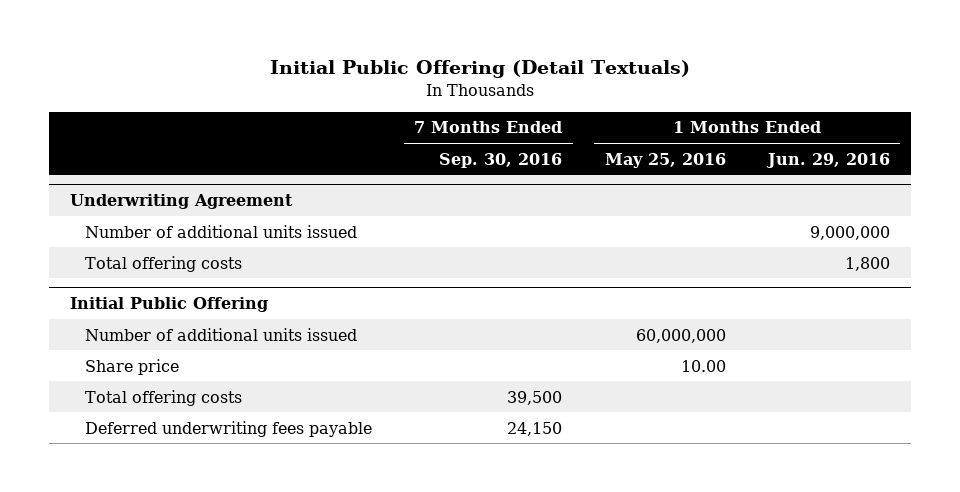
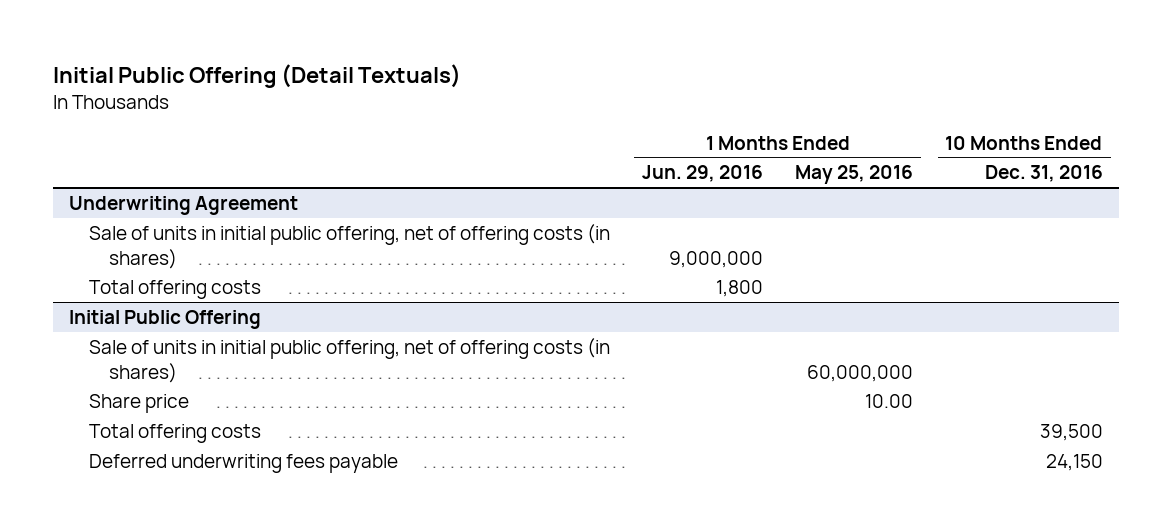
- | 7 Months Ended Sep. 30, 2016 | 1 Months Ended May 25, 2016 | 1 Months Ended Jun. 29, 2016
+ | 1 Months Ended Jun. 29, 2016 | 1 Months Ended May 25, 2016 | 10 Months Ended Dec. 31, 2016
@ Underwriting Agreement
- Number of additional units issued | | | 9,000,000
+ Sale of units in initial public offering, net of offering costs (in shares) | 9,000,000 | |
@ Initial Public Offering
- Number of additional units issued | | 60,000,000 |
+ Sale of units in initial public offering, net of offering costs (in shares) | | 60,000,000 |

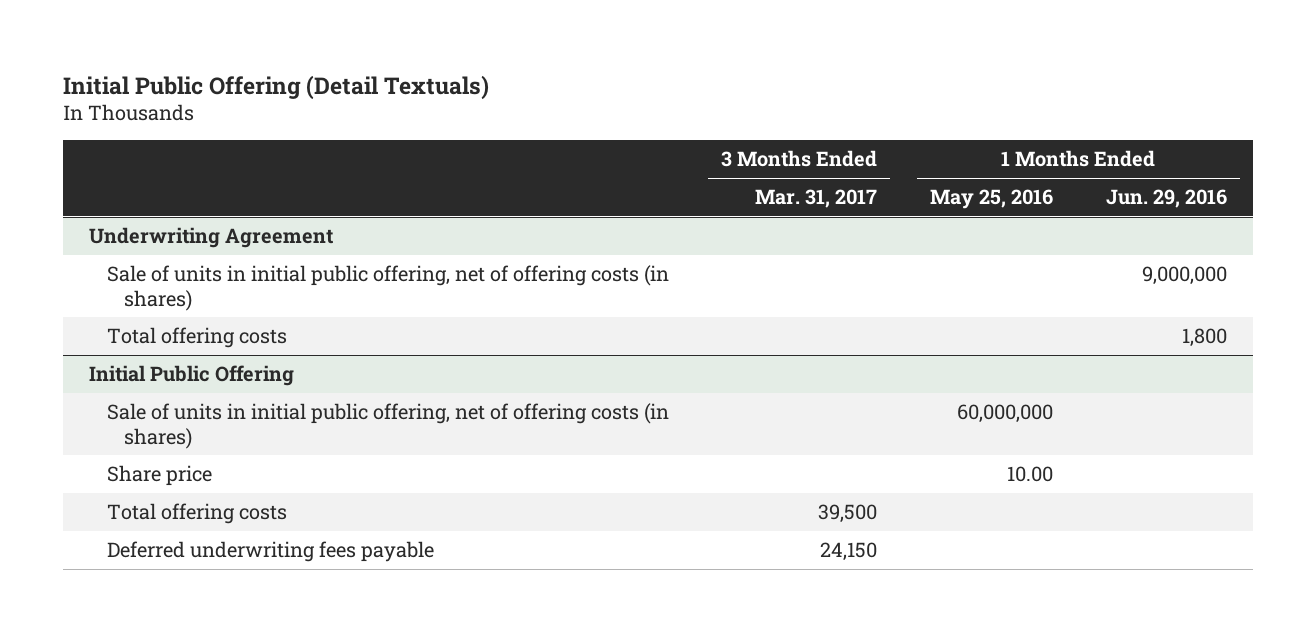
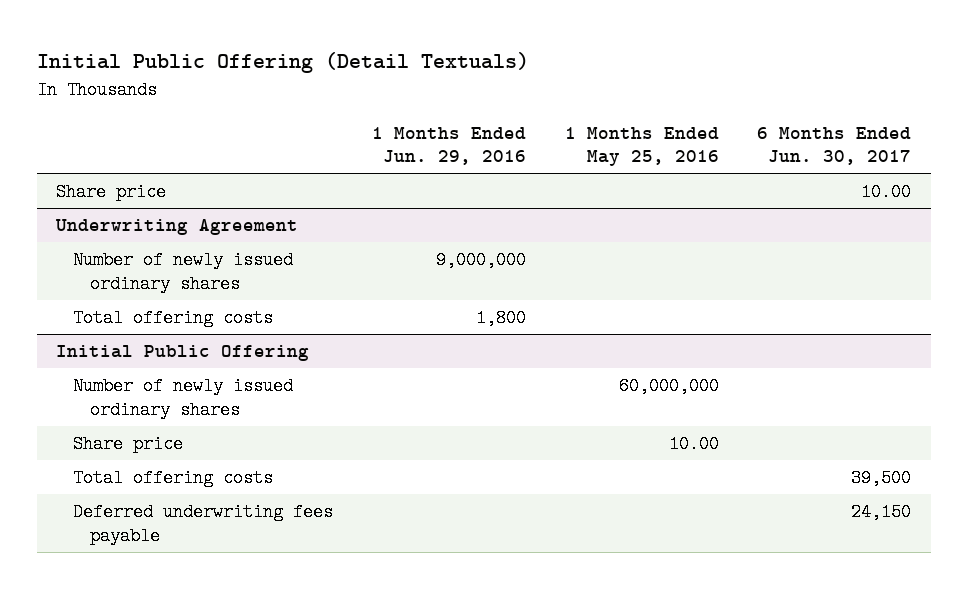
- | 3 Months Ended Mar. 31, 2017 | 1 Months Ended May 25, 2016 | 1 Months Ended Jun. 29, 2016
+ | 1 Months Ended Jun. 29, 2016 | 1 Months Ended May 25, 2016 | 6 Months Ended Jun. 30, 2017
+ Share price | | | 10.00
@ Underwriting Agreement
- Sale of units in initial public offering, net of offering costs (in shares) | | | 9,000,000
+ Number of newly issued ordinary shares | 9,000,000 | |
@ Initial Public Offering
- Sale of units in initial public offering, net of offering costs (in shares) | | 60,000,000 |
+ Number of newly issued ordinary shares | | 60,000,000 |

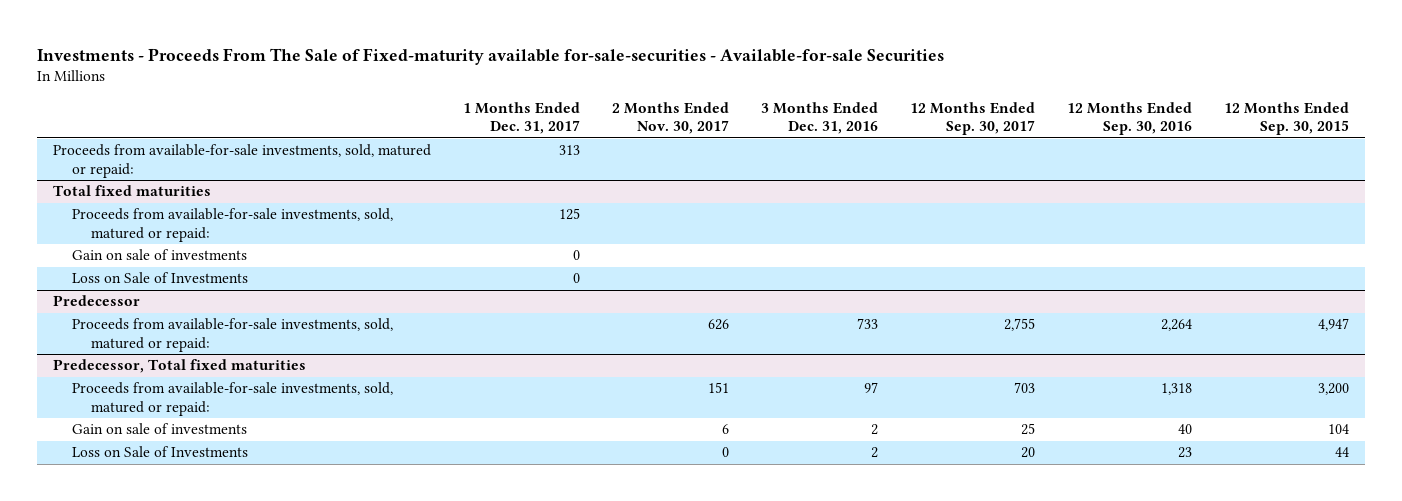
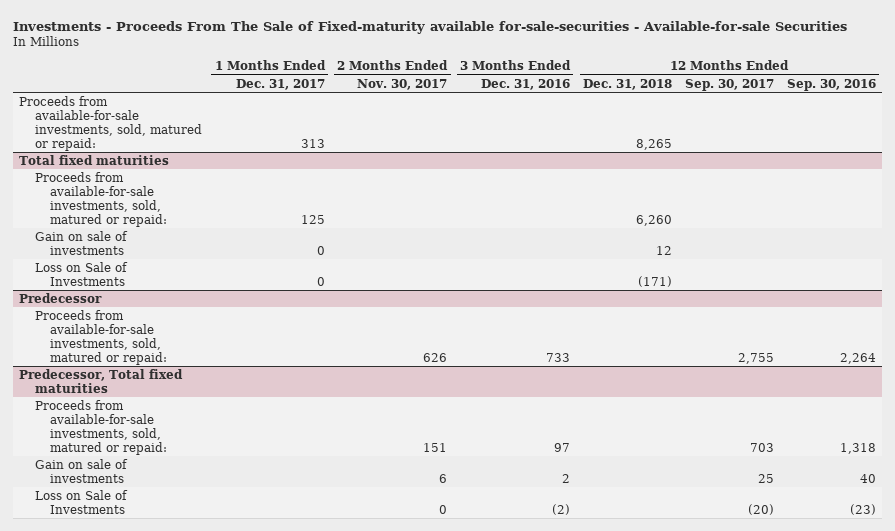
- | 1 Months Ended Dec. 31, 2017 | 2 Months Ended Nov. 30, 2017 | 3 Months Ended Dec. 31, 2016 | 12 Months Ended Sep. 30, 2017 | 12 Months Ended Sep. 30, 2016 | 12 Months Ended Sep. 30, 2015
+ | 1 Months Ended Dec. 31, 2017 | 2 Months Ended Nov. 30, 2017 | 3 Months Ended Dec. 31, 2016 | 12 Months Ended Dec. 31, 2018 | 12 Months Ended Sep. 30, 2017 | 12 Months Ended Sep. 30, 2016
@ Predecessor, Total fixed maturities
- Loss on Sale of Investments | | 0 | 2 | 20 | 23 | 44
+ Loss on Sale of Investments | | 0 | (2) | | (20) | (23)

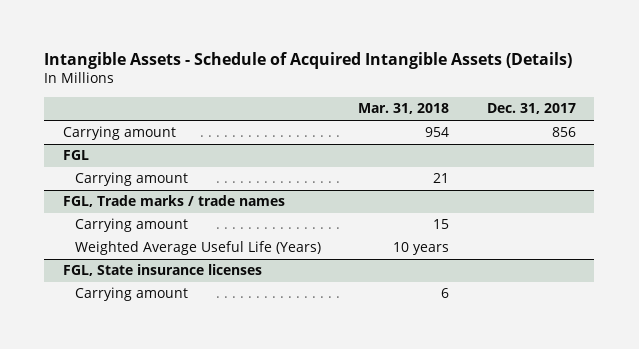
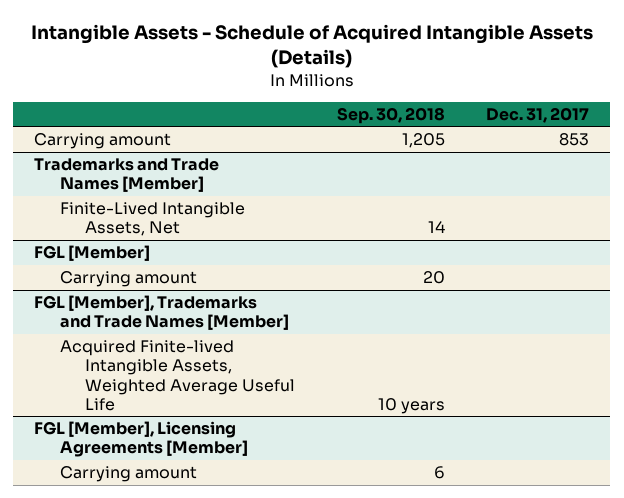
- | Mar. 31, 2018 | Dec. 31, 2017
+ | Sep. 30, 2018 | Dec. 31, 2017
- Carrying amount | 954 | 856
- FGL
+ Carrying amount | 1,205 | 853
+ Trademarks and Trade Names [Member]
+ Finite-Lived Intangible Assets, Net | 14 |
+ FGL [Member]
- FGL, Trade marks / trade names
- Carrying amount | 15 |
- Weighted Average Useful Life (Years) | 10 years |
- FGL, State insurance licenses
- Carrying amount | 6 |
+ FGL [Member], Trademarks and Trade Names [Member]
+ Acquired Finite-lived Intangible Assets, Weighted Average Useful Life | 10 years |
+ FGL [Member], Licensing Agreements [Member]
+ Carrying amount | 6 |

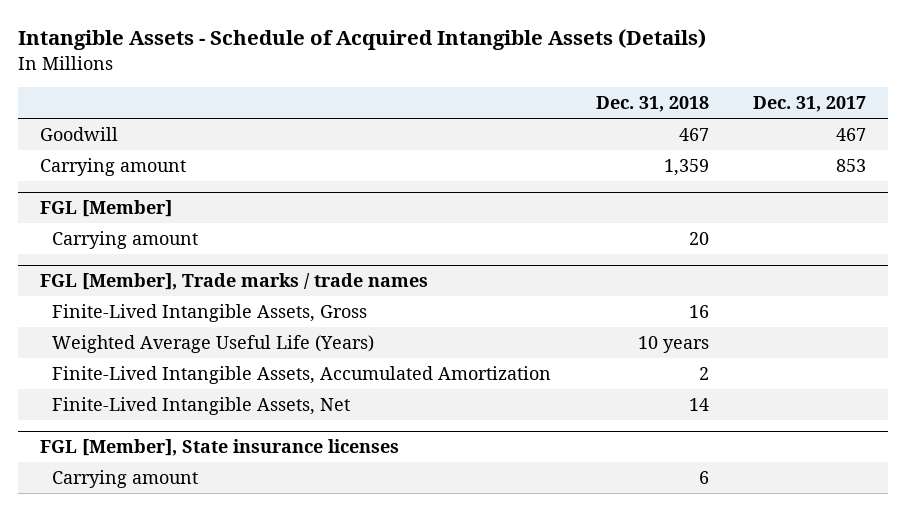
- | Sep. 30, 2018 | Dec. 31, 2017
+ | Dec. 31, 2018 | Dec. 31, 2017
+ Goodwill | 467 | 467
- Trademarks and Trade Names [Member]
- Finite-Lived Intangible Assets, Net | 14 |
- FGL [Member], Trademarks and Trade Names [Member]
- Acquired Finite-lived Intangible Assets, Weighted Average Useful Life | 10 years |
- FGL [Member], Licensing Agreements [Member]
- Carrying amount | 6 |
+ FGL [Member], Trade marks / trade names
+ Finite-Lived Intangible Assets, Gross | 16 |
+ Weighted Average Useful Life (Years) | 10 years |
+ Finite-Lived Intangible Assets, Accumulated Amortization | 2 |
+ Finite-Lived Intangible Assets, Net | 14 |
+ FGL [Member], State insurance licenses
+ Carrying amount | 6 |

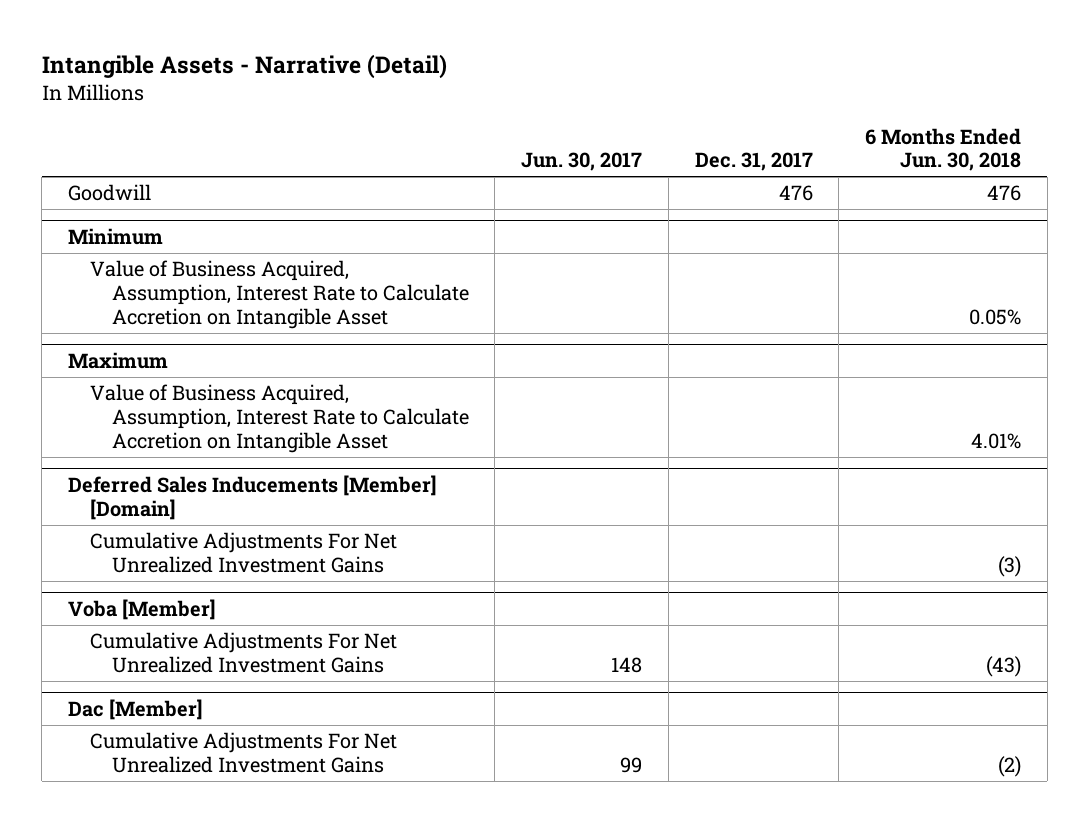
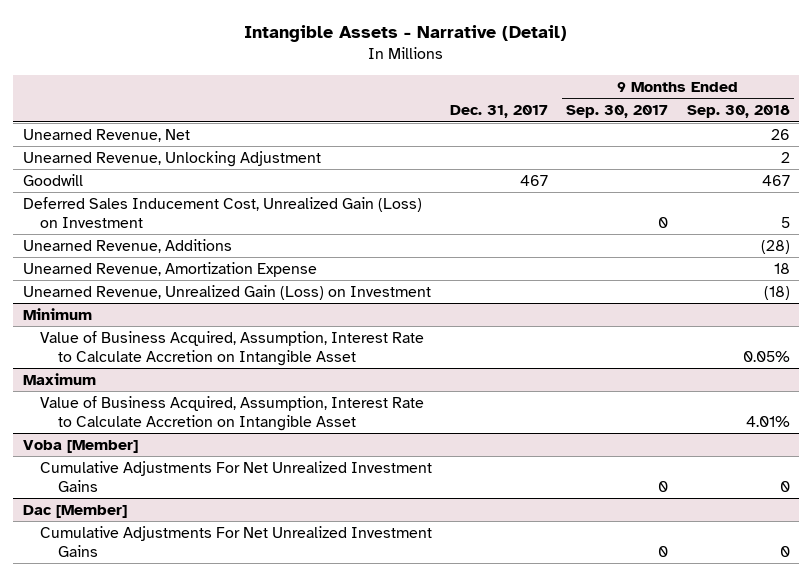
- | Jun. 30, 2017 | Dec. 31, 2017 | 6 Months Ended Jun. 30, 2018
+ | Dec. 31, 2017 | 9 Months Ended Sep. 30, 2017 | 9 Months Ended Sep. 30, 2018
- Goodwill | | 476 | 476
+ Unearned Revenue, Net | | | 26
+ Unearned Revenue, Unlocking Adjustment | | | 2
+ Goodwill | 467 | | 467
+ Deferred Sales Inducement Cost, Unrealized Gain (Loss) on Investment | | 0 | 5
+ Unearned Revenue, Additions | | | (28)
+ Unearned Revenue, Amortization Expense | | | 18
+ Unearned Revenue, Unrealized Gain (Loss) on Investment | | | (18)
- Deferred Sales Inducements [Member] [Domain]
- Cumulative Adjustments For Net Unrealized Investment Gains | | | (3)

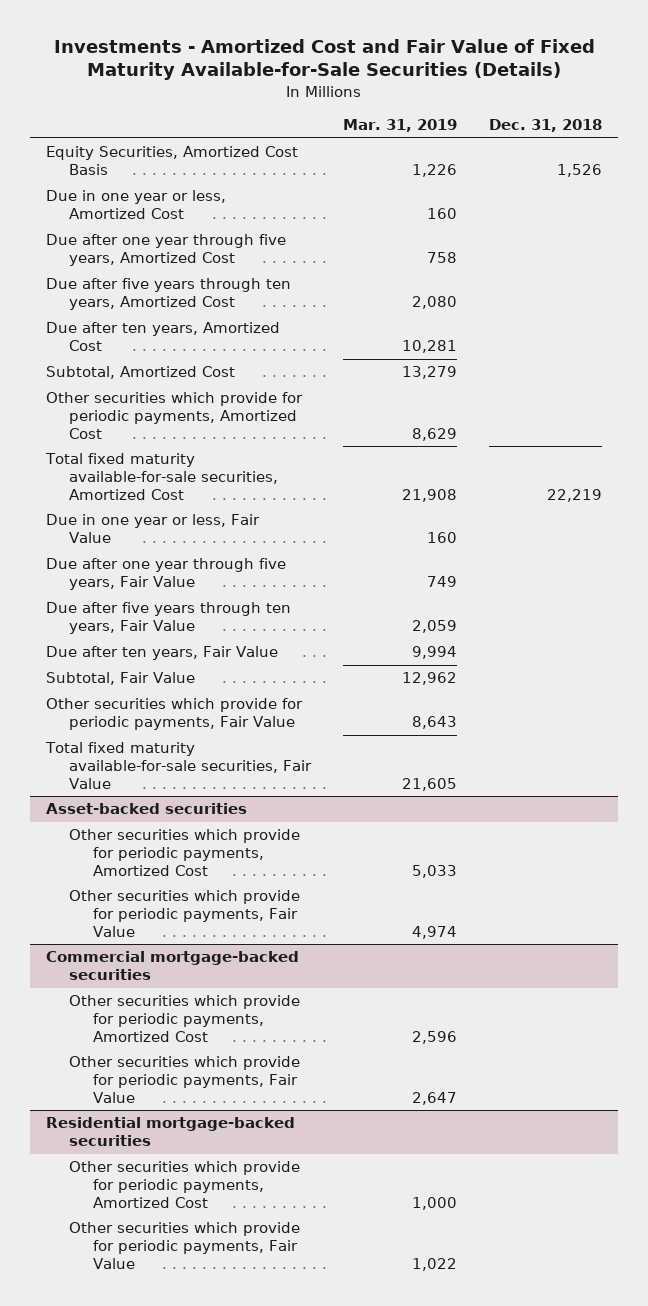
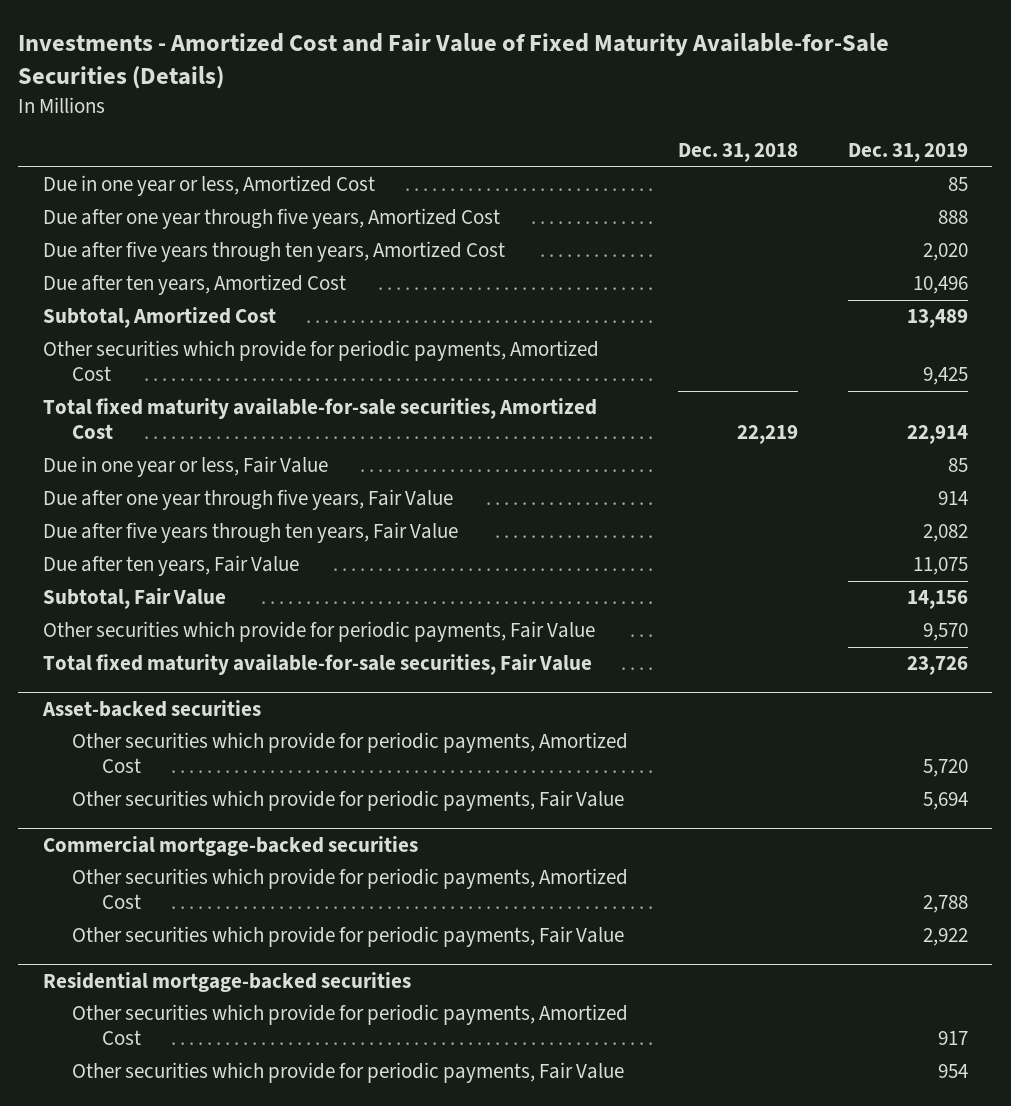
- | Mar. 31, 2019 | Dec. 31, 2018
+ | Dec. 31, 2018 | Dec. 31, 2019
- Equity Securities, Amortized Cost Basis | 1,226 | 1,526

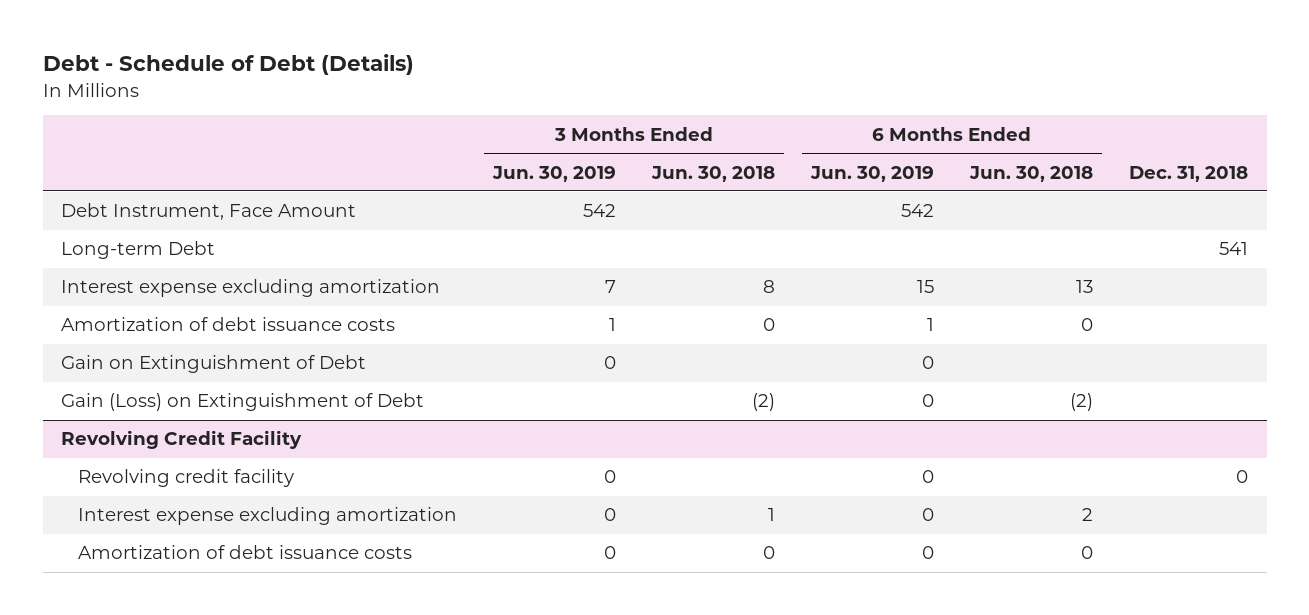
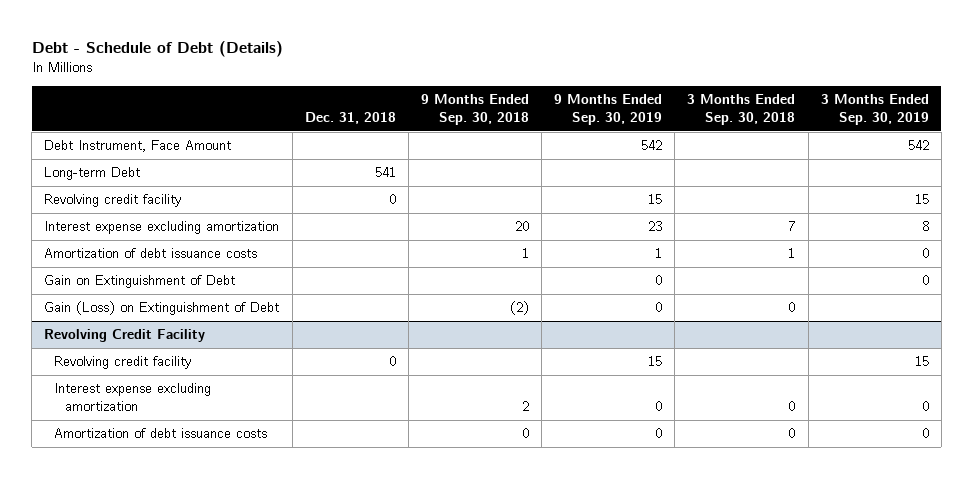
- | 3 Months Ended Jun. 30, 2019 | 3 Months Ended Jun. 30, 2018 | 6 Months Ended Jun. 30, 2019 | 6 Months Ended Jun. 30, 2018 | Dec. 31, 2018
+ | Dec. 31, 2018 | 9 Months Ended Sep. 30, 2018 | 9 Months Ended Sep. 30, 2019 | 3 Months Ended Sep. 30, 2018 | 3 Months Ended Sep. 30, 2019
+ Revolving credit facility | 0 | | 15 | | 15

